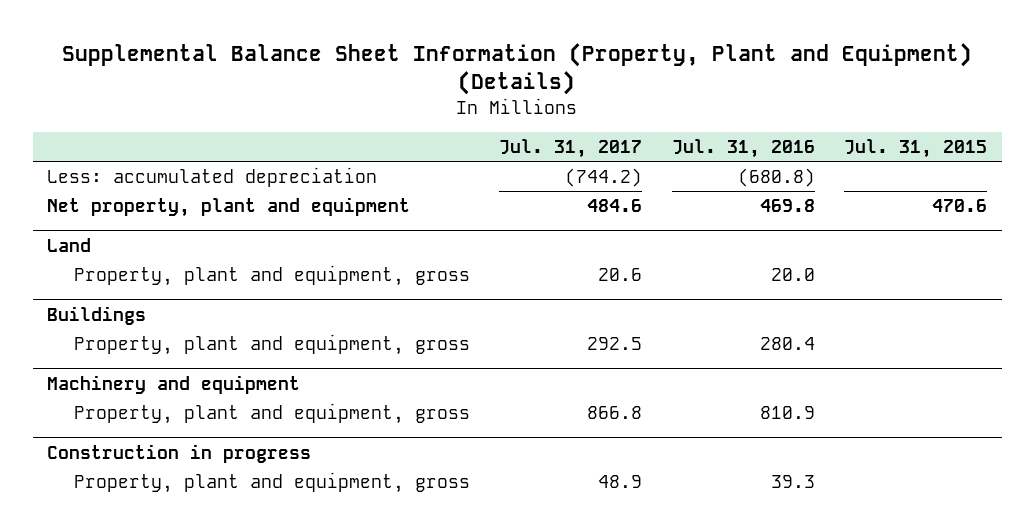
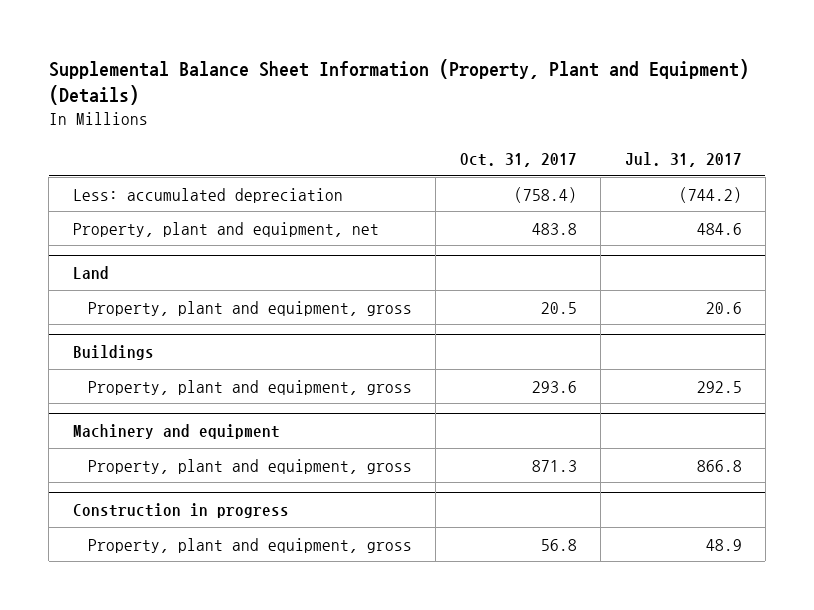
- | Jul. 31, 2017 | Jul. 31, 2016 | Jul. 31, 2015
+ | Oct. 31, 2017 | Jul. 31, 2017
- Net property, plant and equipment | 484.6 | 469.8 | 470.6
+ Property, plant and equipment, net | 483.8 | 484.6

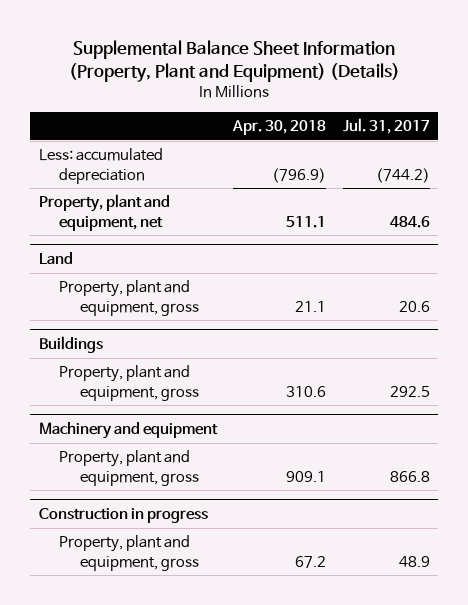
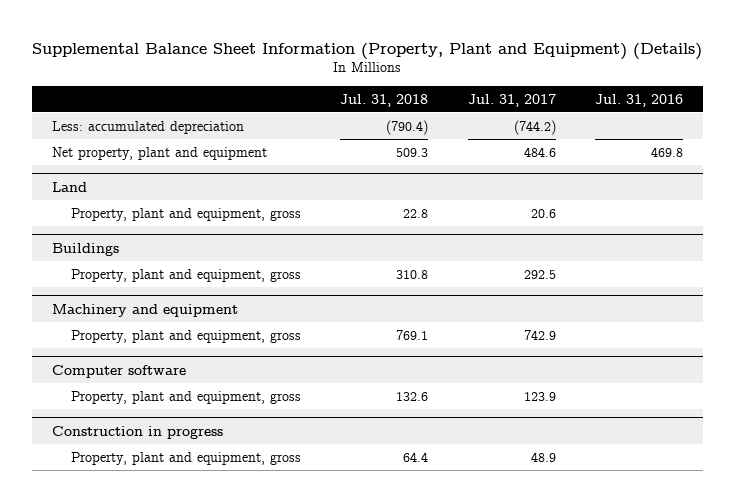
- | Apr. 30, 2018 | Jul. 31, 2017
+ | Jul. 31, 2018 | Jul. 31, 2017 | Jul. 31, 2016
- Property, plant and equipment, net | 511.1 | 484.6
+ Net property, plant and equipment | 509.3 | 484.6 | 469.8
@ Machinery and equipment
- Property, plant and equipment, gross | 909.1 | 866.8
+ Property, plant and equipment, gross | 769.1 | 742.9 |
+ Computer software
+ Property, plant and equipment, gross | 132.6 | 123.9 |

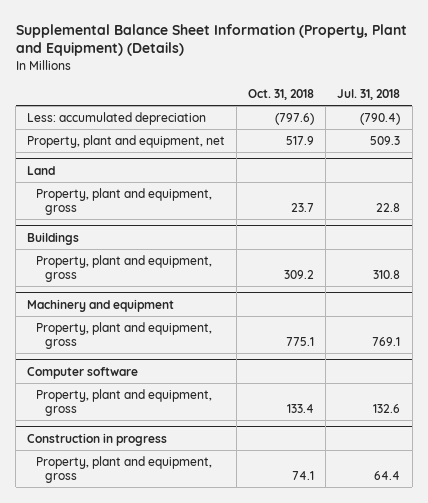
- | Jul. 31, 2018 | Jul. 31, 2017 | Jul. 31, 2016
+ | Oct. 31, 2018 | Jul. 31, 2018
- Net property, plant and equipment | 509.3 | 484.6 | 469.8
+ Property, plant and equipment, net | 517.9 | 509.3

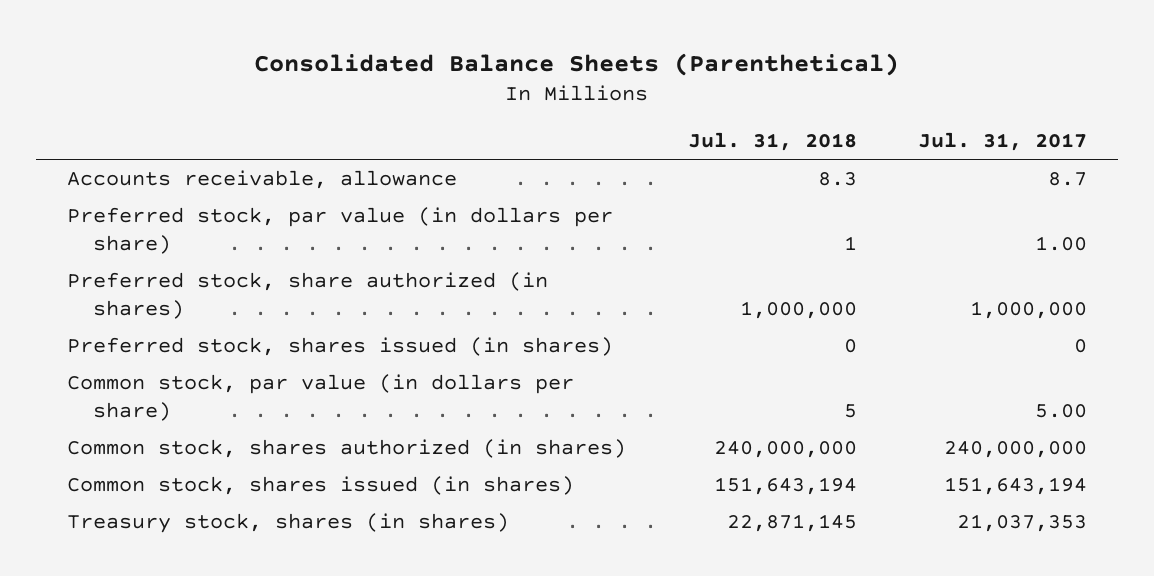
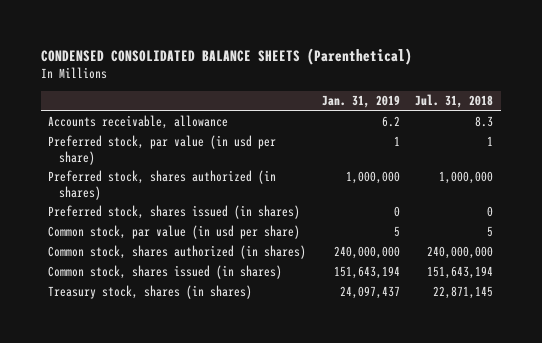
- Consolidated Balance Sheets (Parenthetical)
+ CONDENSED CONSOLIDATED BALANCE SHEETS (Parenthetical)
- | Jul. 31, 2018 | Jul. 31, 2017
+ | Jan. 31, 2019 | Jul. 31, 2018
- Preferred stock, par value (in dollars per share) | 1 | 1.00
- Preferred stock, share authorized (in shares) | 1,000,000 | 1,000,000
+ Preferred stock, par value (in usd per share) | 1 | 1
+ Preferred stock, shares authorized (in shares) | 1,000,000 | 1,000,000
- Common stock, par value (in dollars per share) | 5 | 5.00
+ Common stock, par value (in usd per share) | 5 | 5

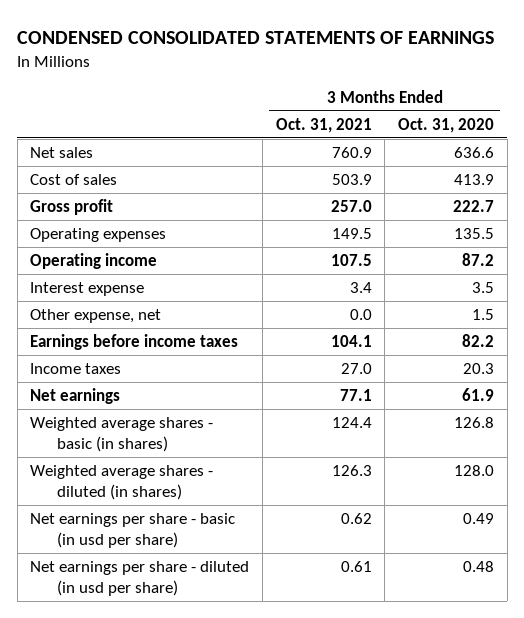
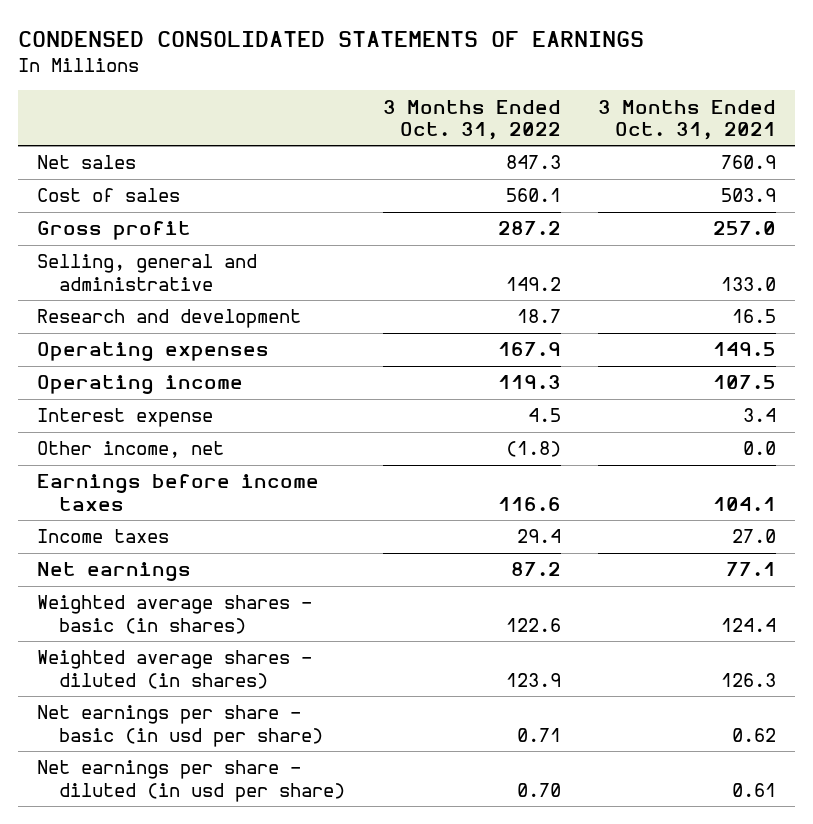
- | 3 Months Ended Oct. 31, 2021 | 3 Months Ended Oct. 31, 2020
+ | 3 Months Ended Oct. 31, 2022 | 3 Months Ended Oct. 31, 2021
+ Selling, general and administrative | 149.2 | 133.0
+ Research and development | 18.7 | 16.5
- Other expense, net | 0.0 | 1.5
+ Other income, net | (1.8) | 0.0

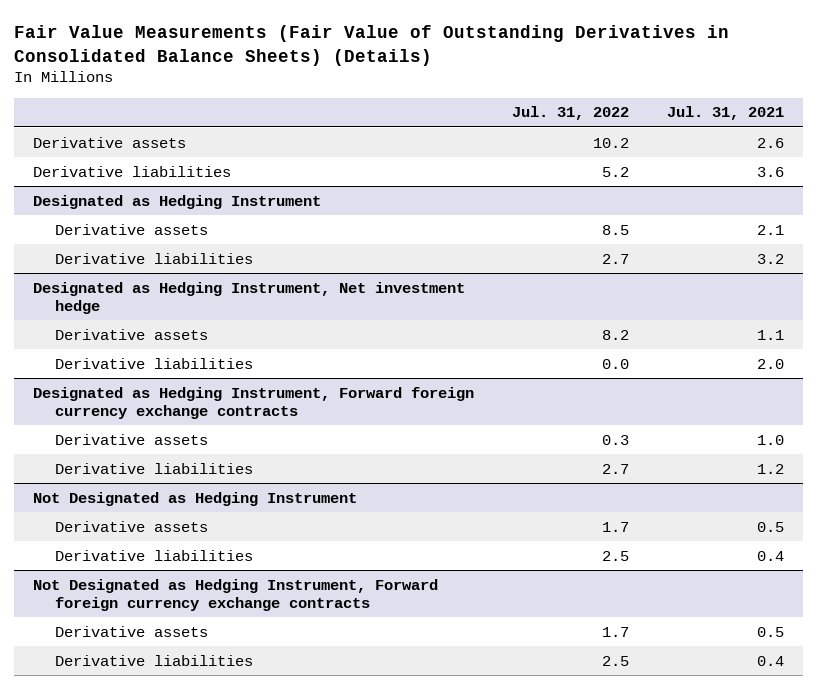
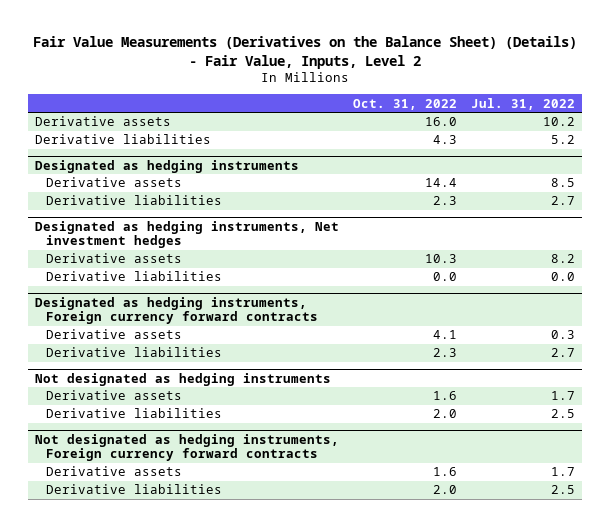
- Fair Value Measurements (Fair Value of Outstanding Derivatives in Consolidated Balance Sheets) (Details)
+ Fair Value Measurements (Derivatives on the Balance Sheet) (Details) - Fair Value, Inputs, Level 2
- | Jul. 31, 2022 | Jul. 31, 2021
+ | Oct. 31, 2022 | Jul. 31, 2022
- Designated as Hedging Instrument
+ Designated as hedging instruments
- Designated as Hedging Instrument, Net investment hedge
+ Designated as hedging instruments, Net investment hedges
- Designated as Hedging Instrument, Forward foreign currency exchange contracts
+ Designated as hedging instruments, Foreign currency forward contracts
- Not Designated as Hedging Instrument
+ Not designated as hedging instruments
- Not Designated as Hedging Instrument, Forward foreign currency exchange contracts
+ Not designated as hedging instruments, Foreign currency forward contracts

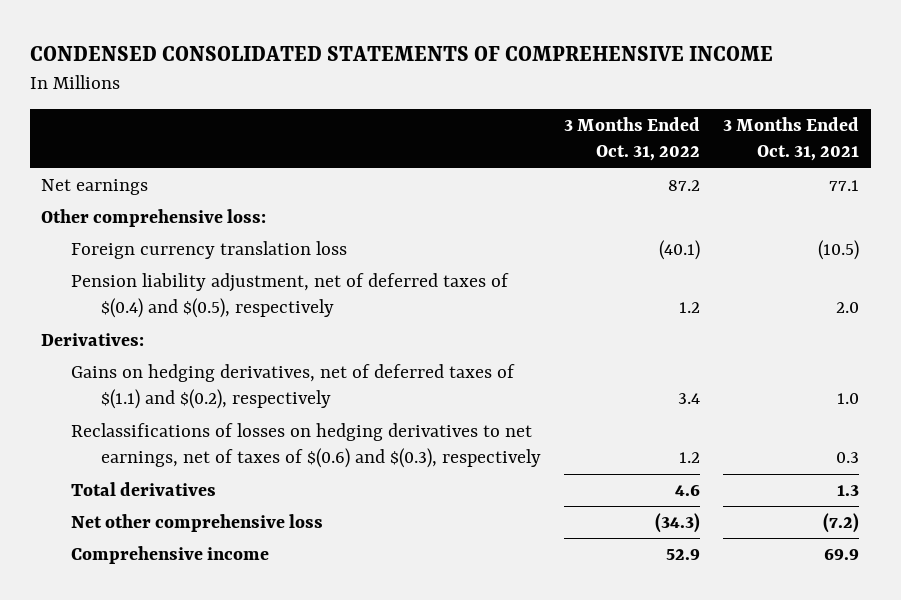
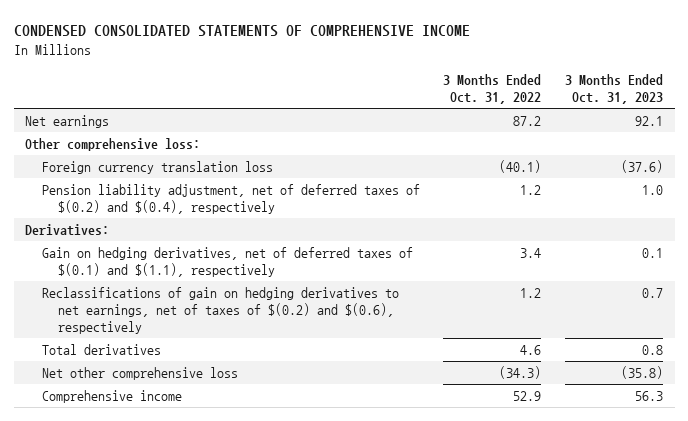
- | 3 Months Ended Oct. 31, 2022 | 3 Months Ended Oct. 31, 2021
+ | 3 Months Ended Oct. 31, 2022 | 3 Months Ended Oct. 31, 2023
- Pension liability adjustment, net of deferred taxes of $(0.4) and $(0.5), respectively | 1.2 | 2.0
+ Pension liability adjustment, net of deferred taxes of $(0.2) and $(0.4), respectively | 1.2 | 1.0
- Gains on hedging derivatives, net of deferred taxes of $(1.1) and $(0.2), respectively | 3.4 | 1.0
- Reclassifications of losses on hedging derivatives to net earnings, net of taxes of $(0.6) and $(0.3), respectively | 1.2 | 0.3
+ Gain on hedging derivatives, net of deferred taxes of $(0.1) and $(1.1), respectively | 3.4 | 0.1
+ Reclassifications of gain on hedging derivatives to net earnings, net of taxes of $(0.2) and $(0.6), respectively | 1.2 | 0.7

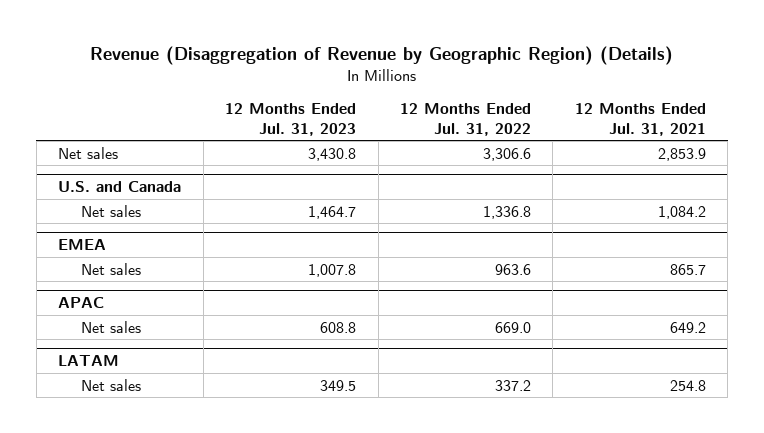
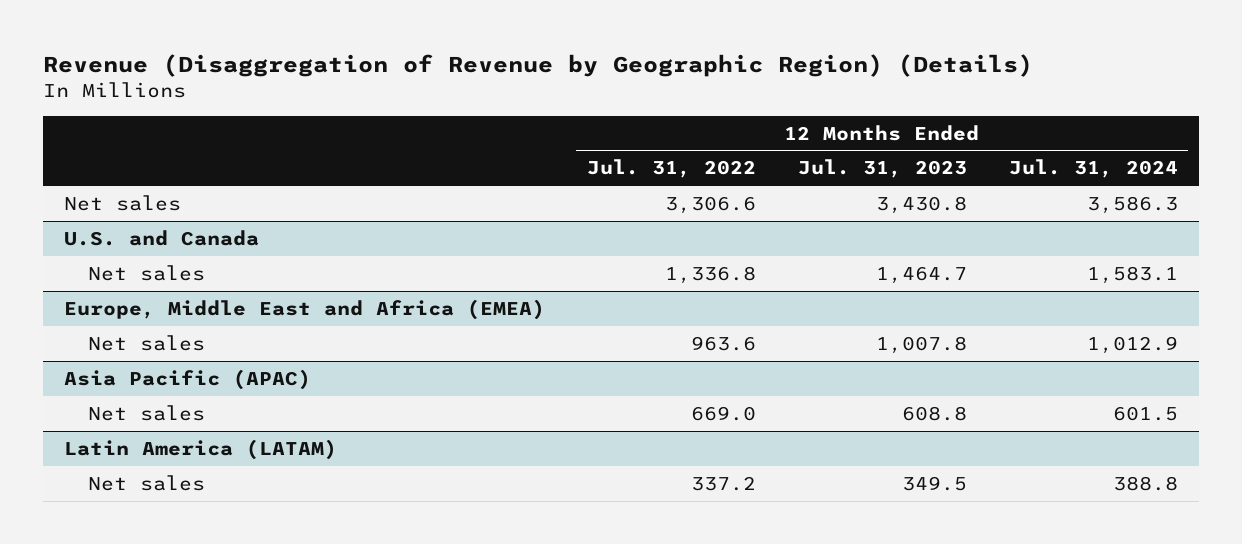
- | 12 Months Ended Jul. 31, 2023 | 12 Months Ended Jul. 31, 2022 | 12 Months Ended Jul. 31, 2021
+ | 12 Months Ended Jul. 31, 2022 | 12 Months Ended Jul. 31, 2023 | 12 Months Ended Jul. 31, 2024
- EMEA
+ Europe, Middle East and Africa (EMEA)
- APAC
+ Asia Pacific (APAC)
- LATAM
+ Latin America (LATAM)

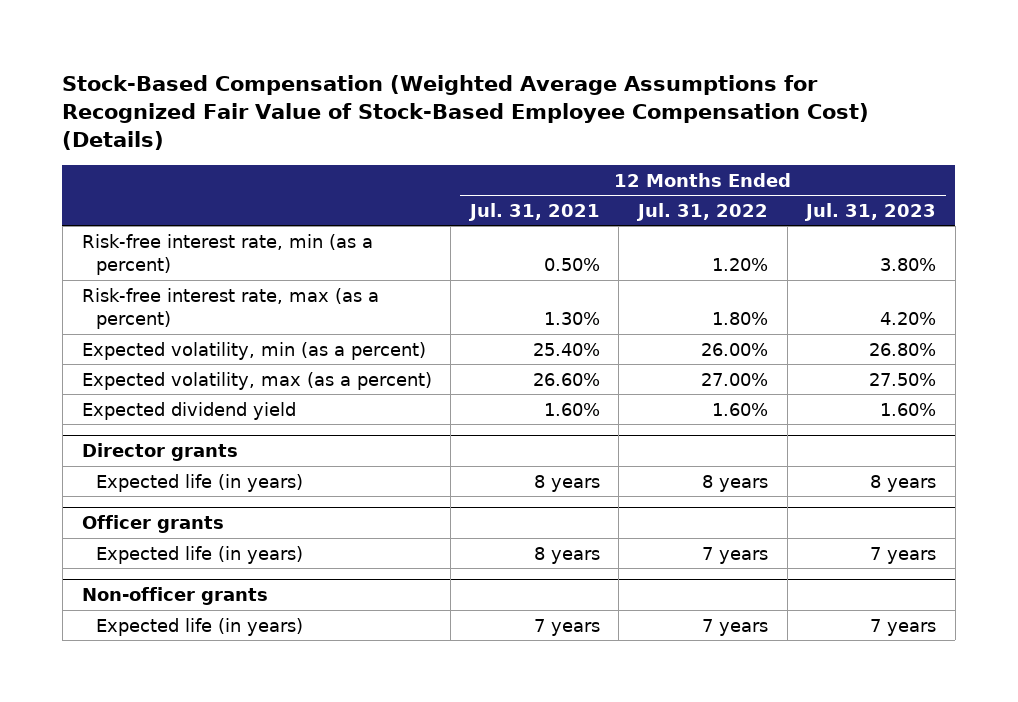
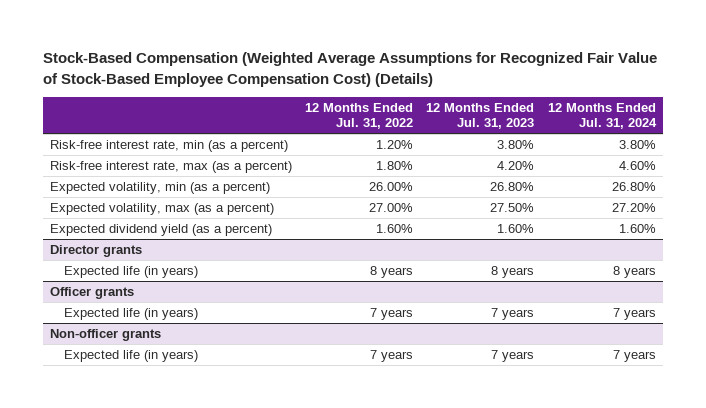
- | 12 Months Ended Jul. 31, 2021 | 12 Months Ended Jul. 31, 2022 | 12 Months Ended Jul. 31, 2023
+ | 12 Months Ended Jul. 31, 2022 | 12 Months Ended Jul. 31, 2023 | 12 Months Ended Jul. 31, 2024
- Expected dividend yield | 1.60% | 1.60% | 1.60%
+ Expected dividend yield (as a percent) | 1.60% | 1.60% | 1.60%

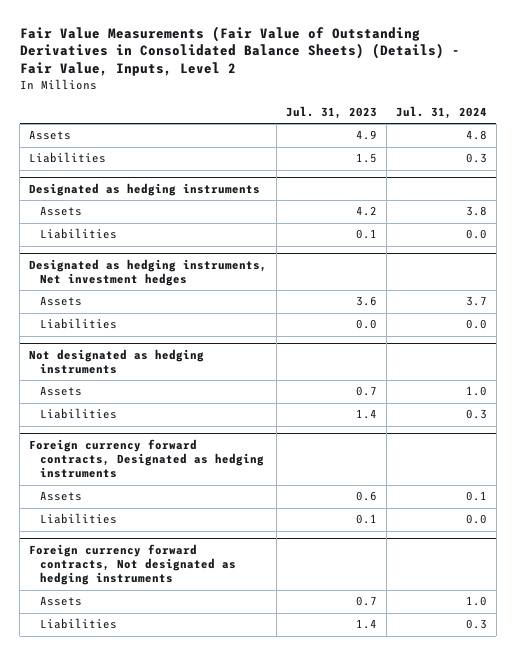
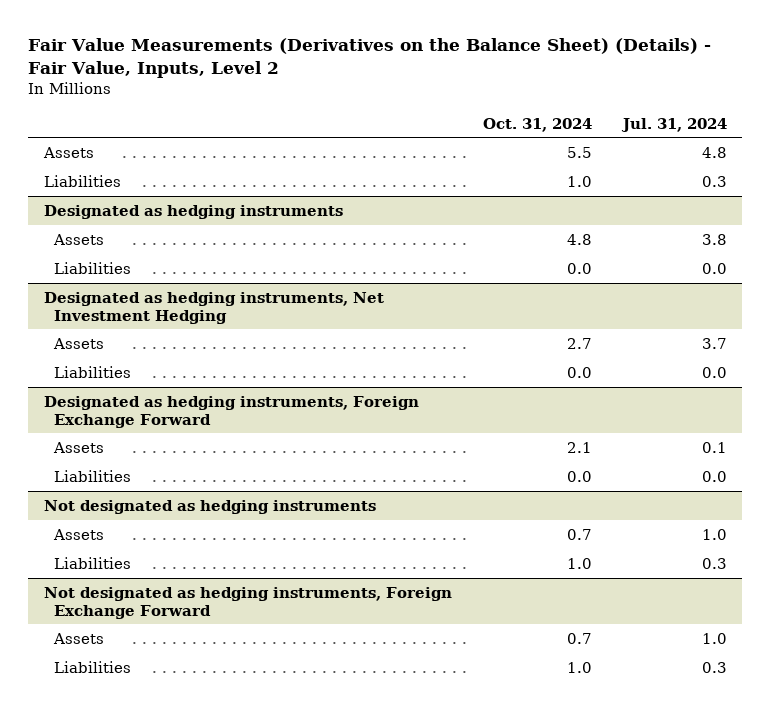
- Fair Value Measurements (Fair Value of Outstanding Derivatives in Consolidated Balance Sheets) (Details) - Fair Value, Inputs, Level 2
+ Fair Value Measurements (Derivatives on the Balance Sheet) (Details) - Fair Value, Inputs, Level 2
- | Jul. 31, 2023 | Jul. 31, 2024
+ | Oct. 31, 2024 | Jul. 31, 2024
- Designated as hedging instruments, Net investment hedges
+ Designated as hedging instruments, Net Investment Hedging
+ Designated as hedging instruments, Foreign Exchange Forward
+ Assets | 2.1 | 0.1
+ Liabilities | 0.0 | 0.0
- Foreign currency forward contracts, Designated as hedging instruments
- Assets | 0.6 | 0.1
- Liabilities | 0.1 | 0.0
- Foreign currency forward contracts, Not designated as hedging instruments
+ Not designated as hedging instruments, Foreign Exchange Forward

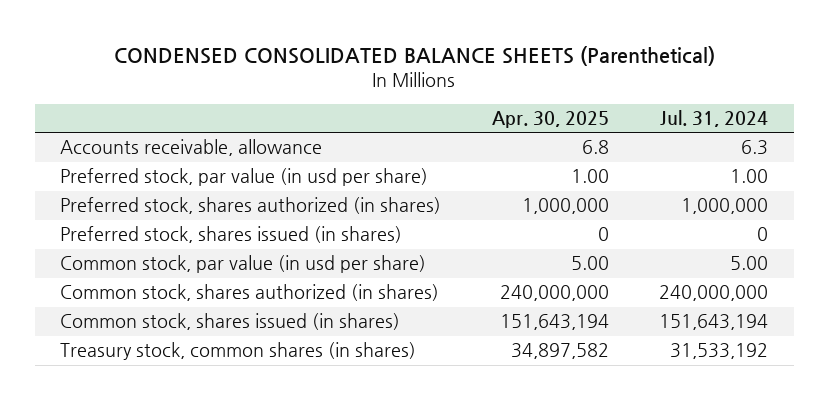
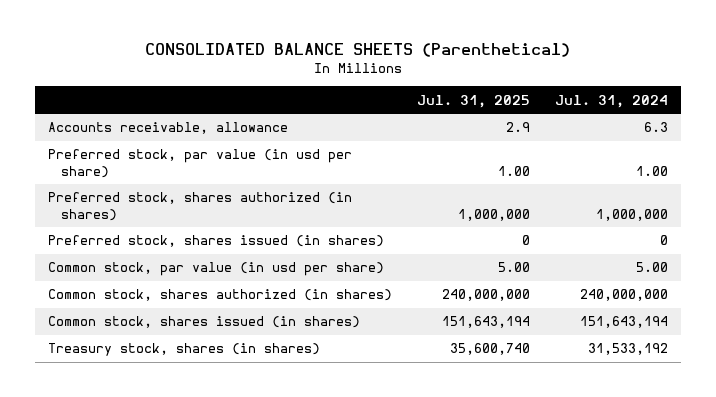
- CONDENSED CONSOLIDATED BALANCE SHEETS (Parenthetical)
+ CONSOLIDATED BALANCE SHEETS (Parenthetical)
- | Apr. 30, 2025 | Jul. 31, 2024
+ | Jul. 31, 2025 | Jul. 31, 2024
- Treasury stock, common shares (in shares) | 34,897,582 | 31,533,192
+ Treasury stock, shares (in shares) | 35,600,740 | 31,533,192

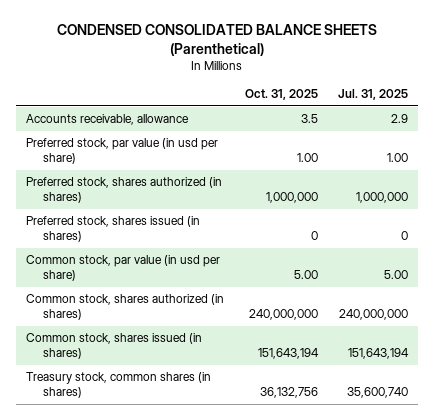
- CONSOLIDATED BALANCE SHEETS (Parenthetical)
+ CONDENSED CONSOLIDATED BALANCE SHEETS (Parenthetical)
- | Jul. 31, 2025 | Jul. 31, 2024
+ | Oct. 31, 2025 | Jul. 31, 2025
- Treasury stock, shares (in shares) | 35,600,740 | 31,533,192
+ Treasury stock, common shares (in shares) | 36,132,756 | 35,600,740

